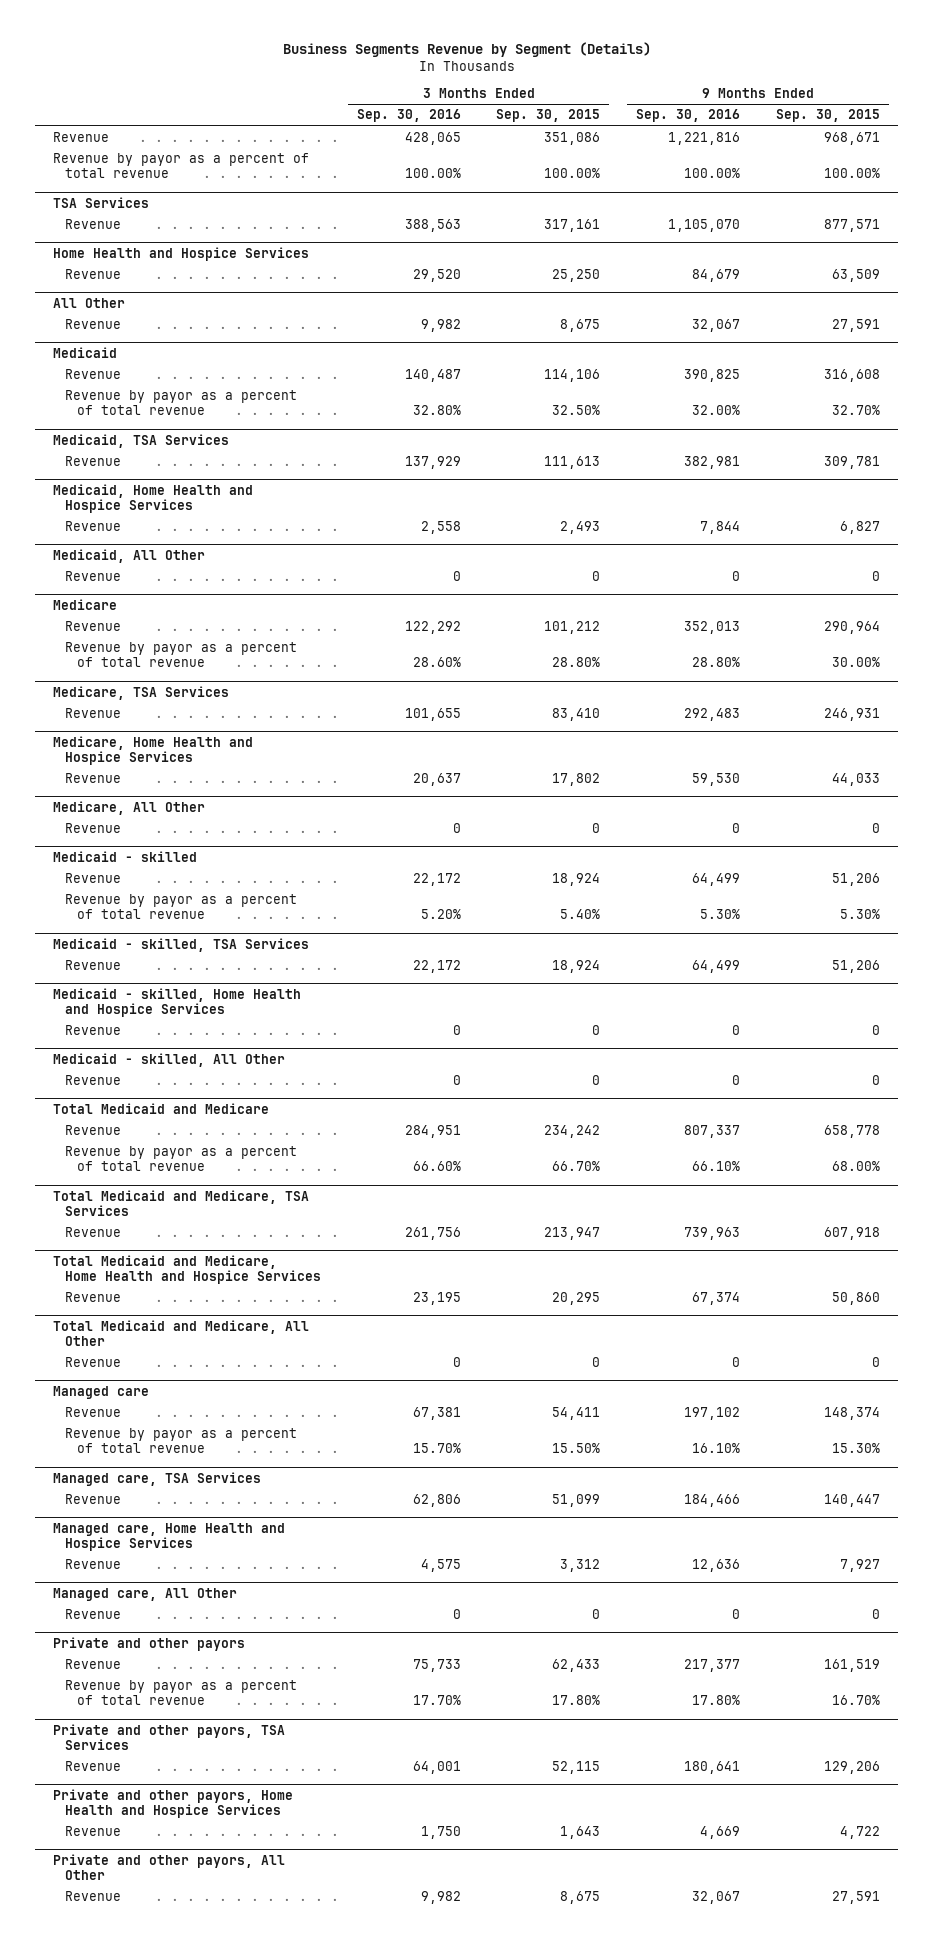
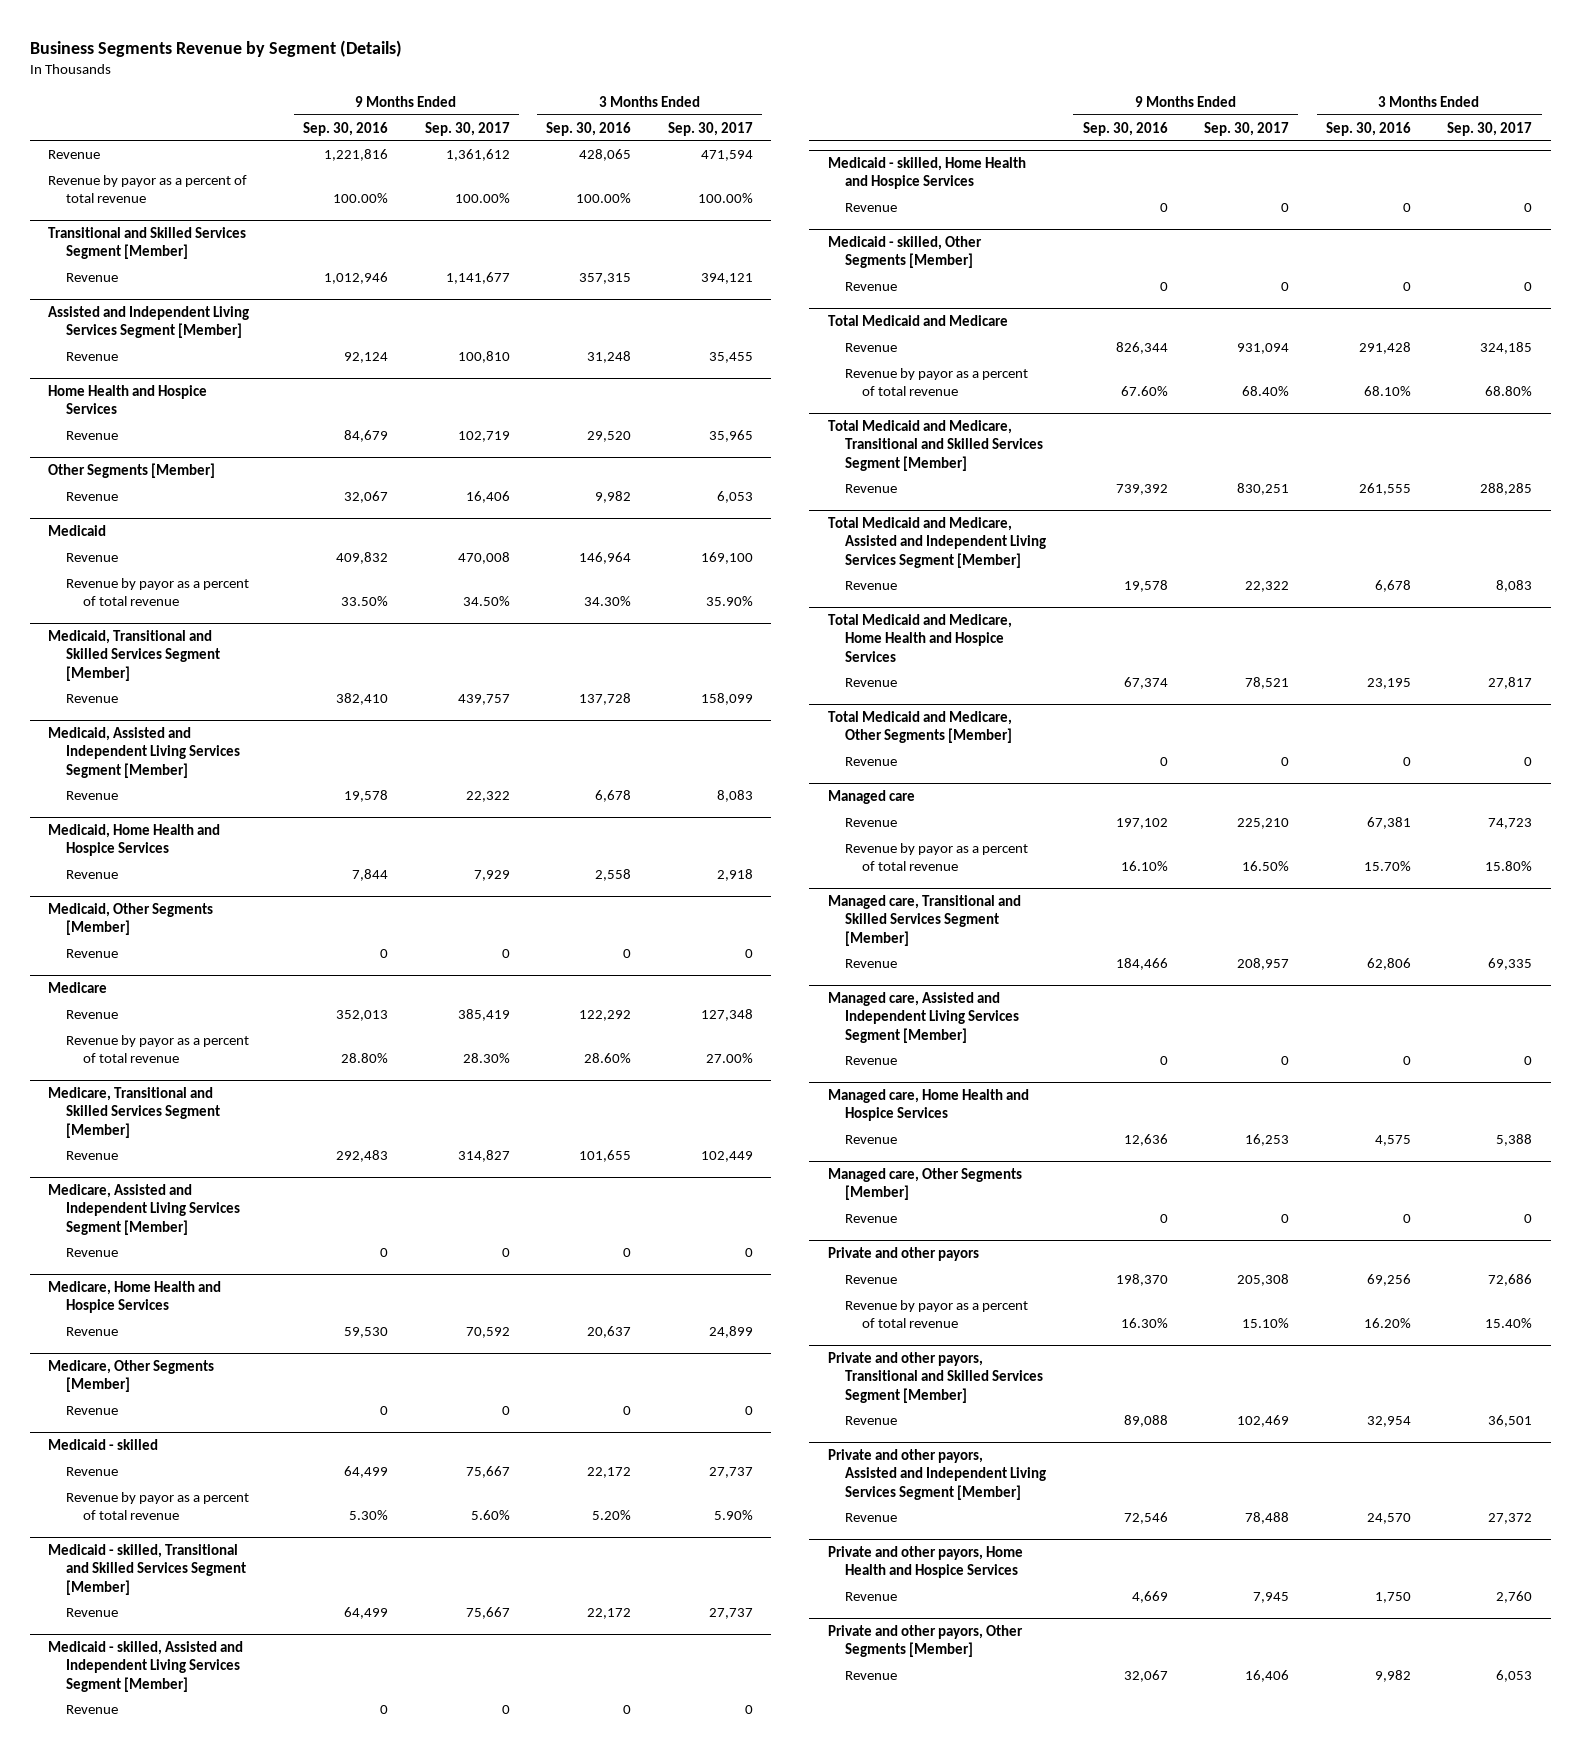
- | 3 Months Ended Sep. 30, 2016 | 3 Months Ended Sep. 30, 2015 | 9 Months Ended Sep. 30, 2016 | 9 Months Ended Sep. 30, 2015
+ | 9 Months Ended Sep. 30, 2016 | 9 Months Ended Sep. 30, 2017 | 3 Months Ended Sep. 30, 2016 | 3 Months Ended Sep. 30, 2017
- TSA Services
- Revenue | 388,563 | 317,161 | 1,105,070 | 877,571
+ Transitional and Skilled Services Segment [Member]
+ Revenue | 1,012,946 | 1,141,677 | 357,315 | 394,121
+ Assisted and Independent Living Services Segment [Member]
+ Revenue | 92,124 | 100,810 | 31,248 | 35,455
- All Other
+ Other Segments [Member]
@ Medicaid
- Revenue | 140,487 | 114,106 | 390,825 | 316,608
- Revenue by payor as a percent of total revenue | 32.80% | 32.50% | 32.00% | 32.70%
- Medicaid, TSA Services
- Revenue | 137,929 | 111,613 | 382,981 | 309,781
@ Medicaid
+ Revenue | 409,832 | 470,008 | 146,964 | 169,100
+ Revenue by payor as a percent of total revenue | 33.50% | 34.50% | 34.30% | 35.90%
+ Medicaid, Transitional and Skilled Services Segment [Member]
+ Revenue | 382,410 | 439,757 | 137,728 | 158,099
+ Medicaid, Assisted and Independent Living Services Segment [Member]
+ Revenue | 19,578 | 22,322 | 6,678 | 8,083
- Medicaid, All Other
+ Medicaid, Other Segments [Member]
- Medicare, TSA Services
+ Medicare, Transitional and Skilled Services Segment [Member]
+ Medicare, Assisted and Independent Living Services Segment [Member]
+ Revenue | 0 | 0 | 0 | 0
- Medicare, All Other
+ Medicare, Other Segments [Member]
- Medicaid - skilled, TSA Services
+ Medicaid - skilled, Transitional and Skilled Services Segment [Member]
+ Medicaid - skilled, Assisted and Independent Living Services Segment [Member]
+ Revenue | 0 | 0 | 0 | 0
- Medicaid - skilled, All Other
+ Medicaid - skilled, Other Segments [Member]
@ Total Medicaid and Medicare
- Revenue | 284,951 | 234,242 | 807,337 | 658,778
- Revenue by payor as a percent of total revenue | 66.60% | 66.70% | 66.10% | 68.00%
- Total Medicaid and Medicare, TSA Services
- Revenue | 261,756 | 213,947 | 739,963 | 607,918
@ Total Medicaid and Medicare
+ Revenue | 826,344 | 931,094 | 291,428 | 324,185
+ Revenue by payor as a percent of total revenue | 67.60% | 68.40% | 68.10% | 68.80%
+ Total Medicaid and Medicare, Transitional and Skilled Services Segment [Member]
+ Revenue | 739,392 | 830,251 | 261,555 | 288,285
+ Total Medicaid and Medicare, Assisted and Independent Living Services Segment [Member]
+ Revenue | 19,578 | 22,322 | 6,678 | 8,083
- Total Medicaid and Medicare, All Other
+ Total Medicaid and Medicare, Other Segments [Member]
- Managed care, TSA Services
+ Managed care, Transitional and Skilled Services Segment [Member]
+ Managed care, Assisted and Independent Living Services Segment [Member]
+ Revenue | 0 | 0 | 0 | 0
- Managed care, All Other
+ Managed care, Other Segments [Member]
@ Private and other payors
- Revenue | 75,733 | 62,433 | 217,377 | 161,519
- Revenue by payor as a percent of total revenue | 17.70% | 17.80% | 17.80% | 16.70%
- Private and other payors, TSA Services
- Revenue | 64,001 | 52,115 | 180,641 | 129,206
@ Private and other payors
+ Revenue | 198,370 | 205,308 | 69,256 | 72,686
+ Revenue by payor as a percent of total revenue | 16.30% | 15.10% | 16.20% | 15.40%
+ Private and other payors, Transitional and Skilled Services Segment [Member]
+ Revenue | 89,088 | 102,469 | 32,954 | 36,501
+ Private and other payors, Assisted and Independent Living Services Segment [Member]
+ Revenue | 72,546 | 78,488 | 24,570 | 27,372
- Private and other payors, All Other
+ Private and other payors, Other Segments [Member]

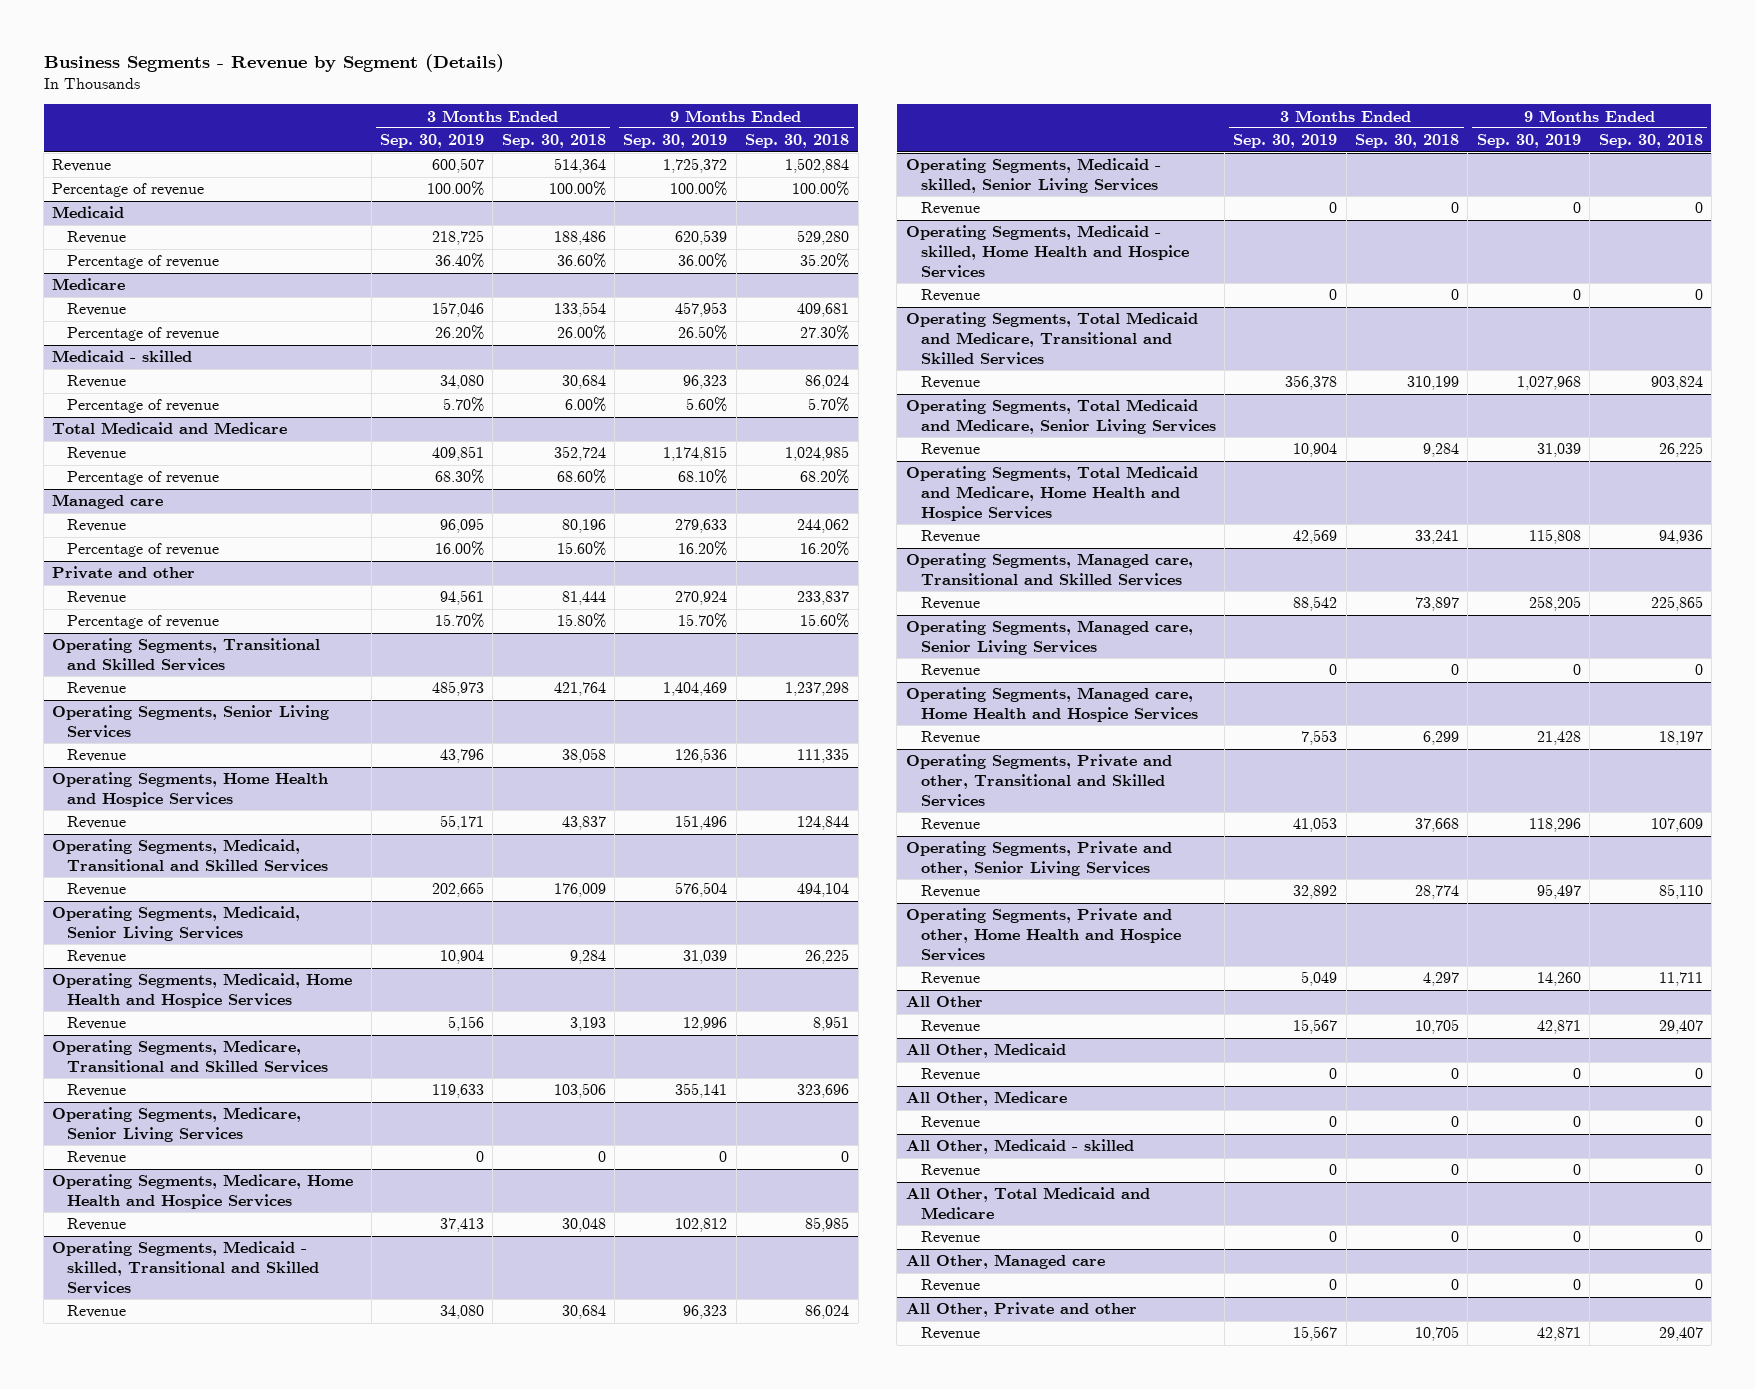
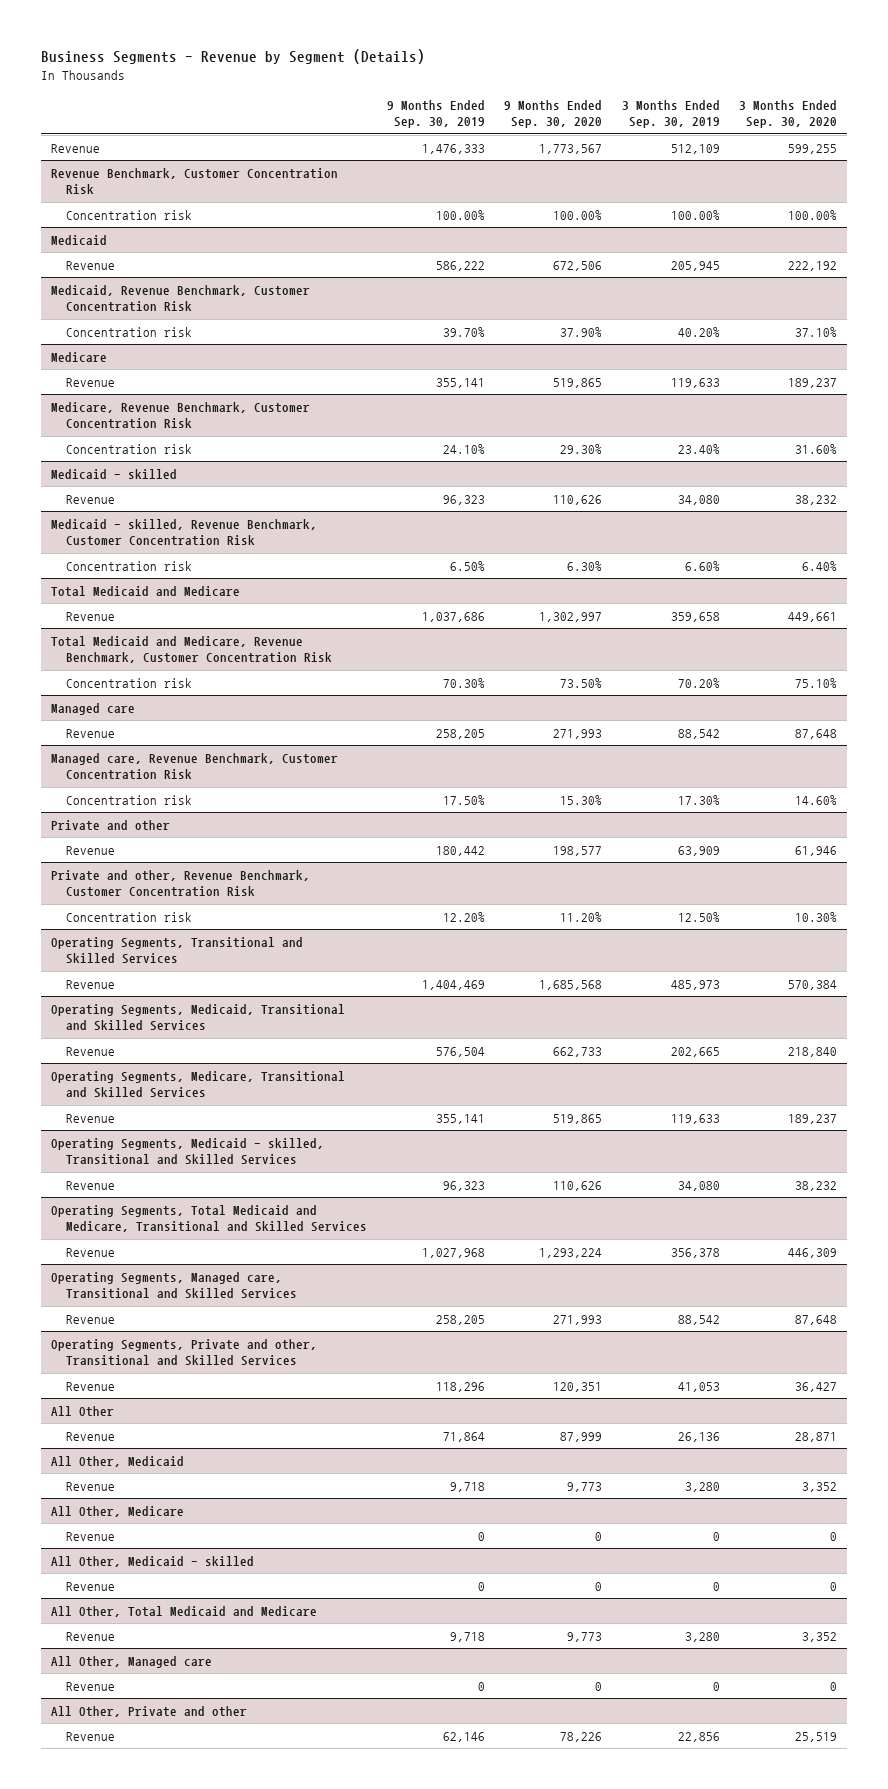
- | 3 Months Ended Sep. 30, 2019 | 3 Months Ended Sep. 30, 2018 | 9 Months Ended Sep. 30, 2019 | 9 Months Ended Sep. 30, 2018
+ | 9 Months Ended Sep. 30, 2019 | 9 Months Ended Sep. 30, 2020 | 3 Months Ended Sep. 30, 2019 | 3 Months Ended Sep. 30, 2020
- Revenue | 600,507 | 514,364 | 1,725,372 | 1,502,884
- Percentage of revenue | 100.00% | 100.00% | 100.00% | 100.00%
+ Revenue | 1,476,333 | 1,773,567 | 512,109 | 599,255
+ Revenue Benchmark, Customer Concentration Risk
+ Concentration risk | 100.00% | 100.00% | 100.00% | 100.00%
@ Medicaid
- Revenue | 218,725 | 188,486 | 620,539 | 529,280
- Percentage of revenue | 36.40% | 36.60% | 36.00% | 35.20%
+ Revenue | 586,222 | 672,506 | 205,945 | 222,192
+ Medicaid, Revenue Benchmark, Customer Concentration Risk
+ Concentration risk | 39.70% | 37.90% | 40.20% | 37.10%
@ Medicare
- Revenue | 157,046 | 133,554 | 457,953 | 409,681
- Percentage of revenue | 26.20% | 26.00% | 26.50% | 27.30%
+ Revenue | 355,141 | 519,865 | 119,633 | 189,237
+ Medicare, Revenue Benchmark, Customer Concentration Risk
+ Concentration risk | 24.10% | 29.30% | 23.40% | 31.60%
@ Medicaid - skilled
- Percentage of revenue | 5.70% | 6.00% | 5.60% | 5.70%
+ Medicaid - skilled, Revenue Benchmark, Customer Concentration Risk
+ Concentration risk | 6.50% | 6.30% | 6.60% | 6.40%
@ Total Medicaid and Medicare
- Revenue | 409,851 | 352,724 | 1,174,815 | 1,024,985
- Percentage of revenue | 68.30% | 68.60% | 68.10% | 68.20%
+ Revenue | 1,037,686 | 1,302,997 | 359,658 | 449,661
+ Total Medicaid and Medicare, Revenue Benchmark, Customer Concentration Risk
+ Concentration risk | 70.30% | 73.50% | 70.20% | 75.10%
@ Managed care
- Revenue | 96,095 | 80,196 | 279,633 | 244,062
- Percentage of revenue | 16.00% | 15.60% | 16.20% | 16.20%
+ Revenue | 258,205 | 271,993 | 88,542 | 87,648
+ Managed care, Revenue Benchmark, Customer Concentration Risk
+ Concentration risk | 17.50% | 15.30% | 17.30% | 14.60%
@ Private and other
- Revenue | 94,561 | 81,444 | 270,924 | 233,837
- Percentage of revenue | 15.70% | 15.80% | 15.70% | 15.60%
+ Revenue | 180,442 | 198,577 | 63,909 | 61,946
+ Private and other, Revenue Benchmark, Customer Concentration Risk
+ Concentration risk | 12.20% | 11.20% | 12.50% | 10.30%
- Operating Segments, Senior Living Services
- Revenue | 43,796 | 38,058 | 126,536 | 111,335
- Operating Segments, Home Health and Hospice Services
- Revenue | 55,171 | 43,837 | 151,496 | 124,844
- Operating Segments, Medicaid, Senior Living Services
- Revenue | 10,904 | 9,284 | 31,039 | 26,225
- Operating Segments, Medicaid, Home Health and Hospice Services
- Revenue | 5,156 | 3,193 | 12,996 | 8,951
- Operating Segments, Medicare, Senior Living Services
- Revenue | 0 | 0 | 0 | 0
- Operating Segments, Medicare, Home Health and Hospice Services
- Revenue | 37,413 | 30,048 | 102,812 | 85,985
- Operating Segments, Medicaid - skilled, Senior Living Services
- Revenue | 0 | 0 | 0 | 0
- Operating Segments, Medicaid - skilled, Home Health and Hospice Services
- Revenue | 0 | 0 | 0 | 0
- Operating Segments, Total Medicaid and Medicare, Senior Living Services
- Revenue | 10,904 | 9,284 | 31,039 | 26,225
- Operating Segments, Total Medicaid and Medicare, Home Health and Hospice Services
- Revenue | 42,569 | 33,241 | 115,808 | 94,936
- Operating Segments, Managed care, Senior Living Services
- Revenue | 0 | 0 | 0 | 0
- Operating Segments, Managed care, Home Health and Hospice Services
- Revenue | 7,553 | 6,299 | 21,428 | 18,197
- Operating Segments, Private and other, Senior Living Services
- Revenue | 32,892 | 28,774 | 95,497 | 85,110
- Operating Segments, Private and other, Home Health and Hospice Services
- Revenue | 5,049 | 4,297 | 14,260 | 11,711
@ All Other
- Revenue | 15,567 | 10,705 | 42,871 | 29,407
+ Revenue | 71,864 | 87,999 | 26,136 | 28,871
@ All Other, Medicaid
- Revenue | 0 | 0 | 0 | 0
+ Revenue | 9,718 | 9,773 | 3,280 | 3,352
@ All Other, Total Medicaid and Medicare
- Revenue | 0 | 0 | 0 | 0
+ Revenue | 9,718 | 9,773 | 3,280 | 3,352
@ All Other, Private and other
- Revenue | 15,567 | 10,705 | 42,871 | 29,407
+ Revenue | 62,146 | 78,226 | 22,856 | 25,519

